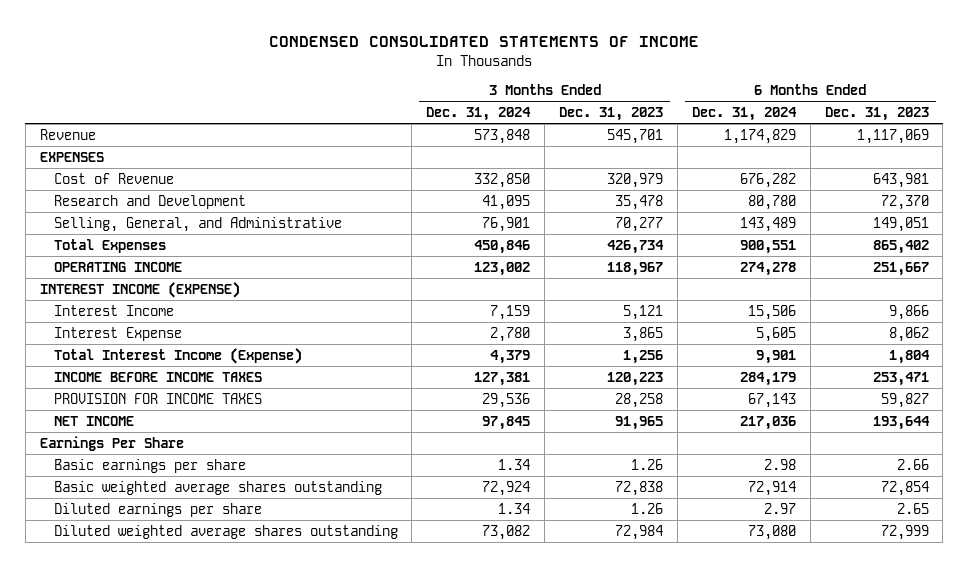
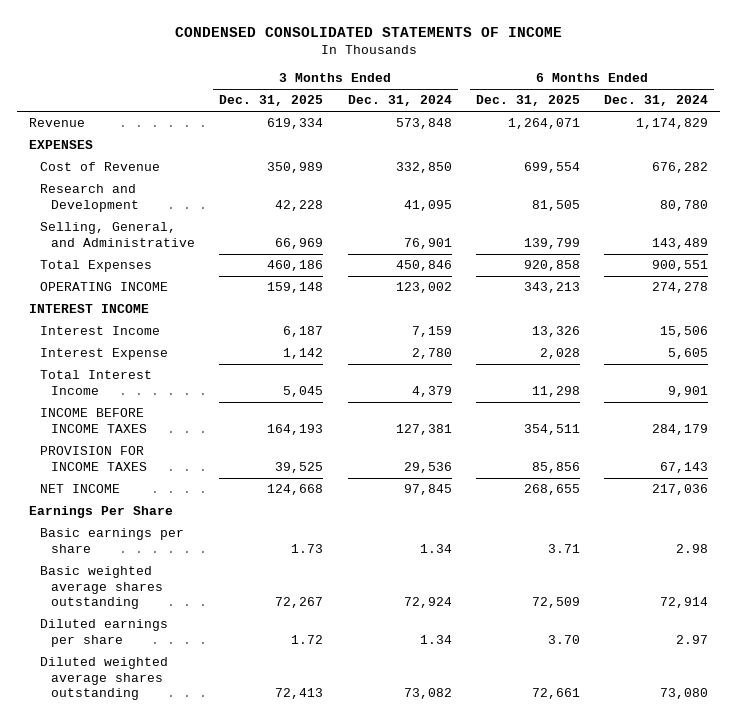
- | 3 Months Ended Dec. 31, 2024 | 3 Months Ended Dec. 31, 2023 | 6 Months Ended Dec. 31, 2024 | 6 Months Ended Dec. 31, 2023
+ | 3 Months Ended Dec. 31, 2025 | 3 Months Ended Dec. 31, 2024 | 6 Months Ended Dec. 31, 2025 | 6 Months Ended Dec. 31, 2024
- INTEREST INCOME (EXPENSE)
+ INTEREST INCOME
- Total Interest Income (Expense) | 4,379 | 1,256 | 9,901 | 1,804
+ Total Interest Income | 5,045 | 4,379 | 11,298 | 9,901

